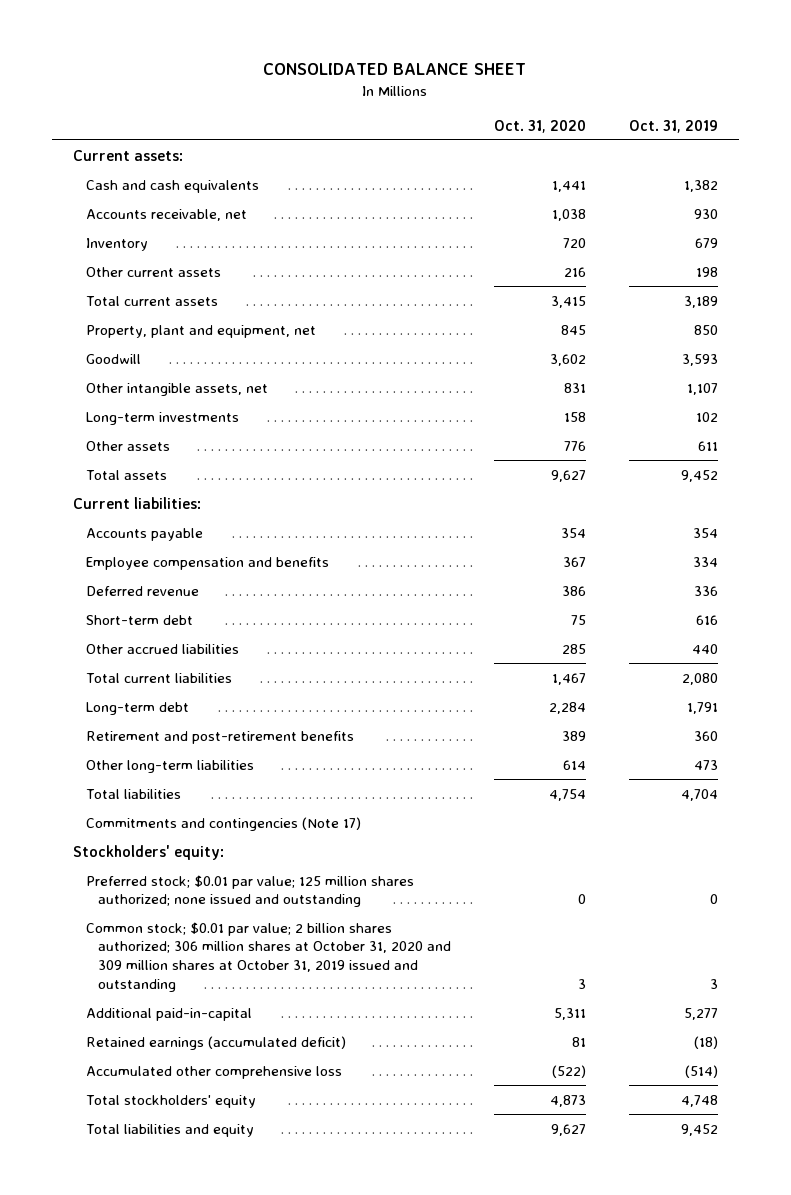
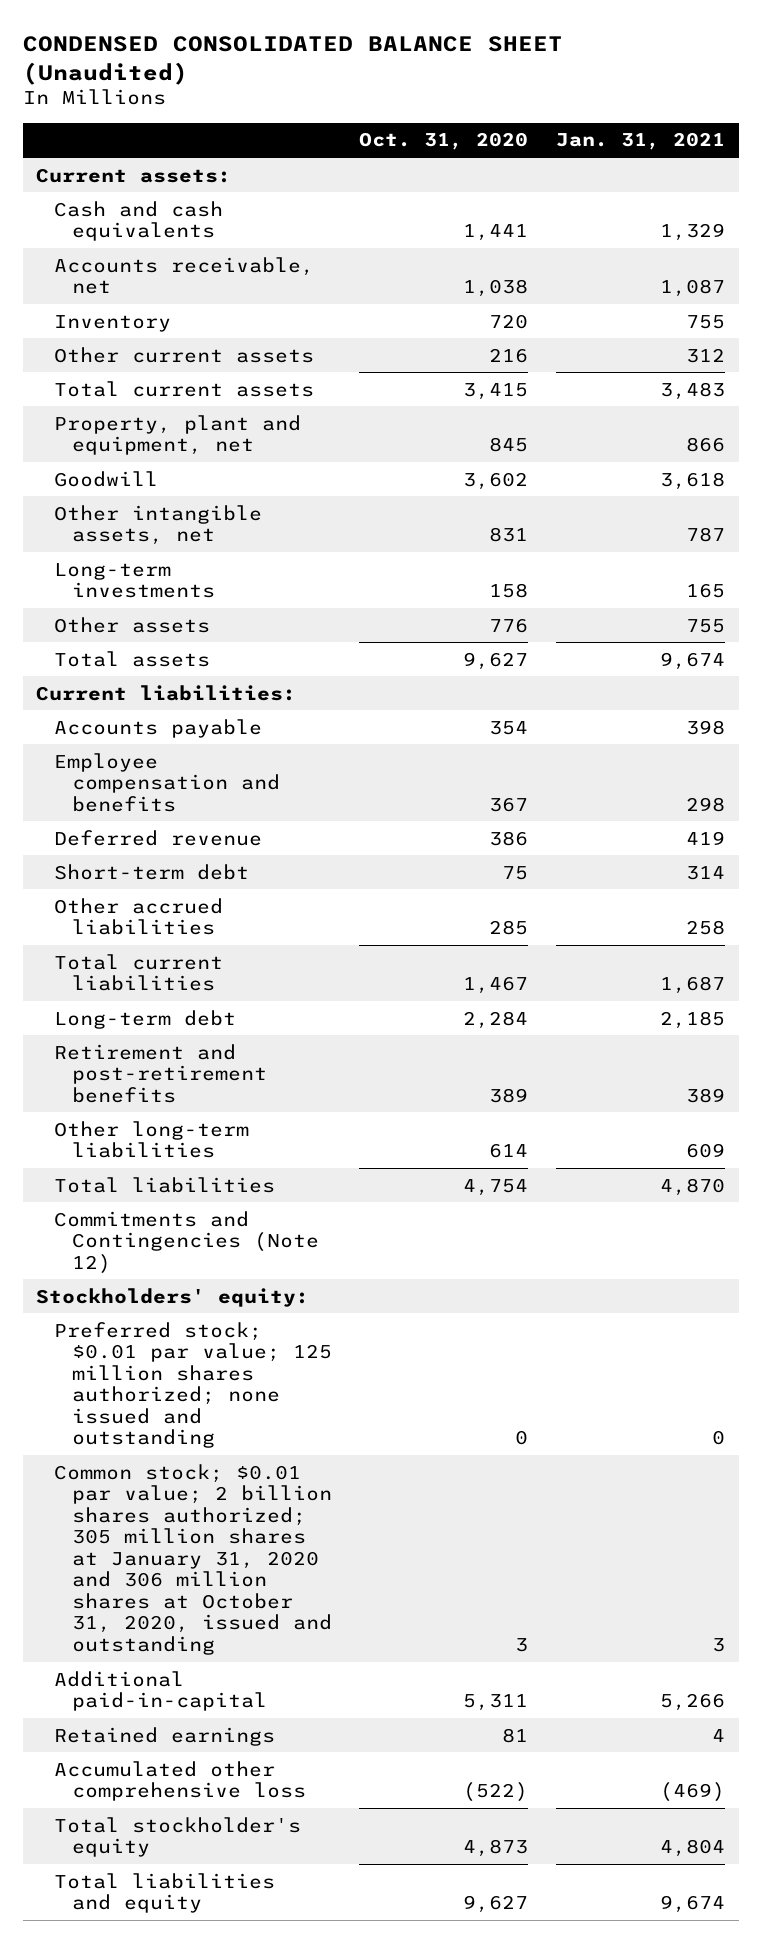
- CONSOLIDATED BALANCE SHEET
+ CONDENSED CONSOLIDATED BALANCE SHEET (Unaudited)
- | Oct. 31, 2020 | Oct. 31, 2019
+ | Oct. 31, 2020 | Jan. 31, 2021
- Commitments and contingencies (Note 17)
+ Commitments and Contingencies (Note 12)
- Common stock; $0.01 par value; 2 billion shares authorized; 306 million shares at October 31, 2020 and 309 million shares at October 31, 2019 issued and outstanding | 3 | 3
+ Common stock; $0.01 par value; 2 billion shares authorized; 305 million shares at January 31, 2020 and 306 million shares at October 31, 2020, issued and outstanding | 3 | 3
- Retained earnings (accumulated deficit) | 81 | (18)
+ Retained earnings | 81 | 4
- Total stockholders' equity | 4,873 | 4,748
+ Total stockholder's equity | 4,873 | 4,804

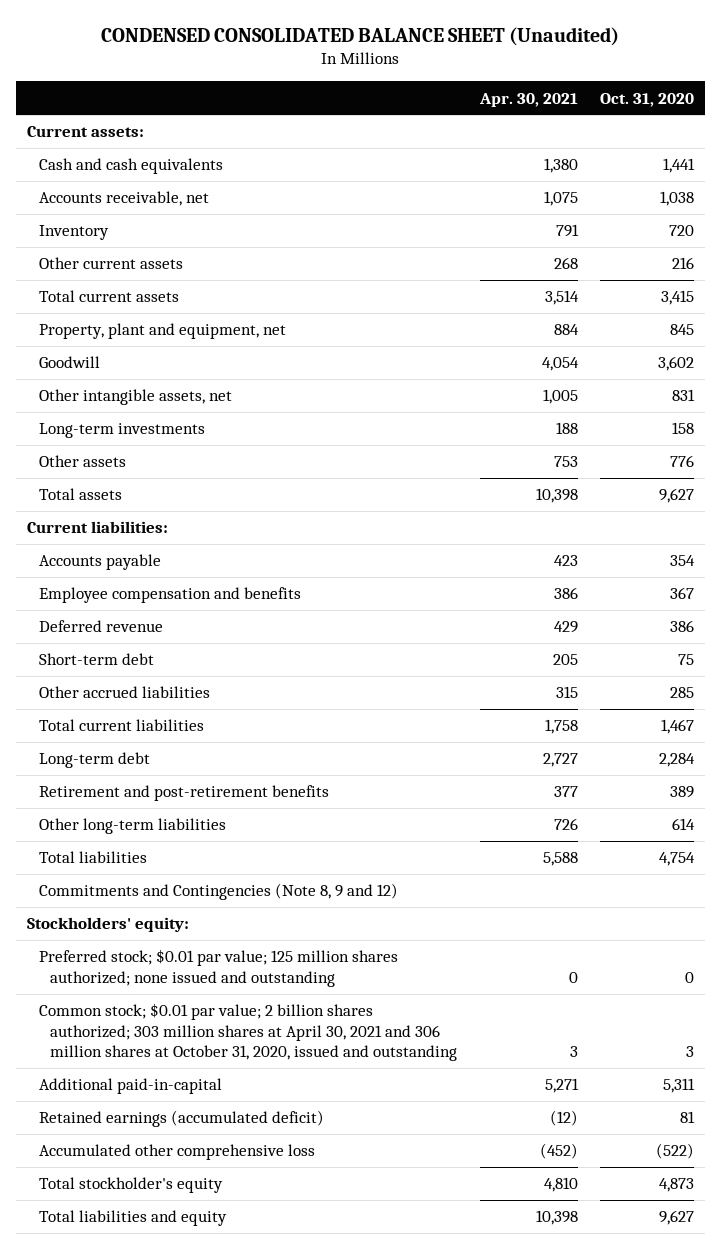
- | Oct. 31, 2020 | Jan. 31, 2021
+ | Apr. 30, 2021 | Oct. 31, 2020
- Commitments and Contingencies (Note 12)
+ Commitments and Contingencies (Note 8, 9 and 12)
- Common stock; $0.01 par value; 2 billion shares authorized; 305 million shares at January 31, 2020 and 306 million shares at October 31, 2020, issued and outstanding | 3 | 3
+ Common stock; $0.01 par value; 2 billion shares authorized; 303 million shares at April 30, 2021 and 306 million shares at October 31, 2020, issued and outstanding | 3 | 3
- Retained earnings | 81 | 4
+ Retained earnings (accumulated deficit) | (12) | 81

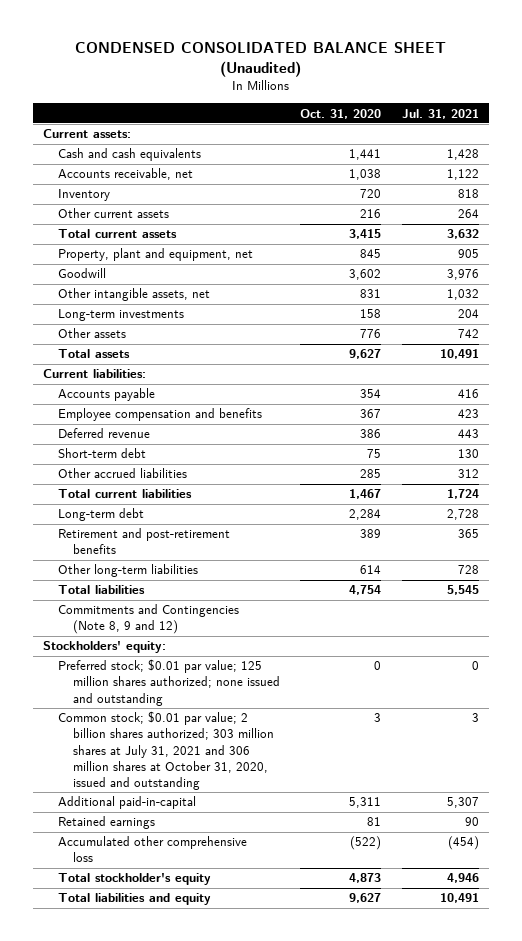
- | Apr. 30, 2021 | Oct. 31, 2020
+ | Oct. 31, 2020 | Jul. 31, 2021
- Common stock; $0.01 par value; 2 billion shares authorized; 303 million shares at April 30, 2021 and 306 million shares at October 31, 2020, issued and outstanding | 3 | 3
+ Common stock; $0.01 par value; 2 billion shares authorized; 303 million shares at July 31, 2021 and 306 million shares at October 31, 2020, issued and outstanding | 3 | 3
- Retained earnings (accumulated deficit) | (12) | 81
+ Retained earnings | 81 | 90

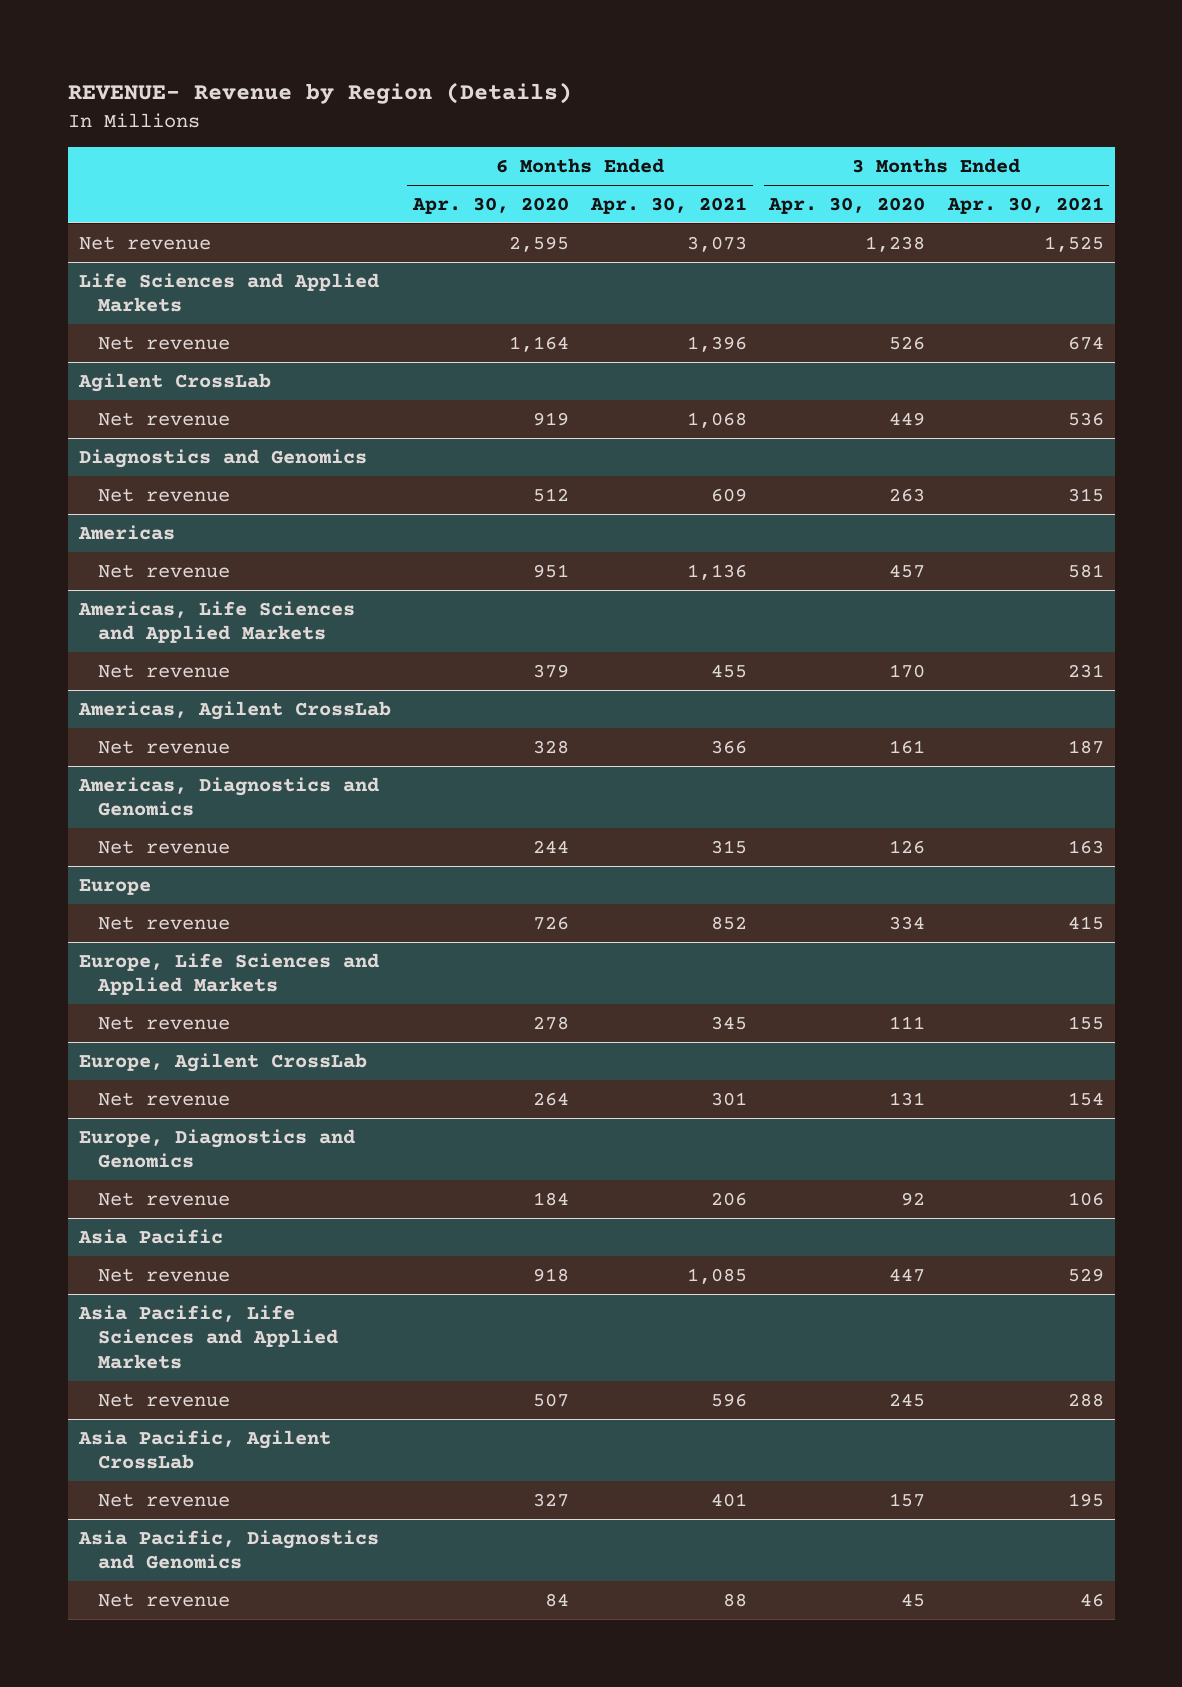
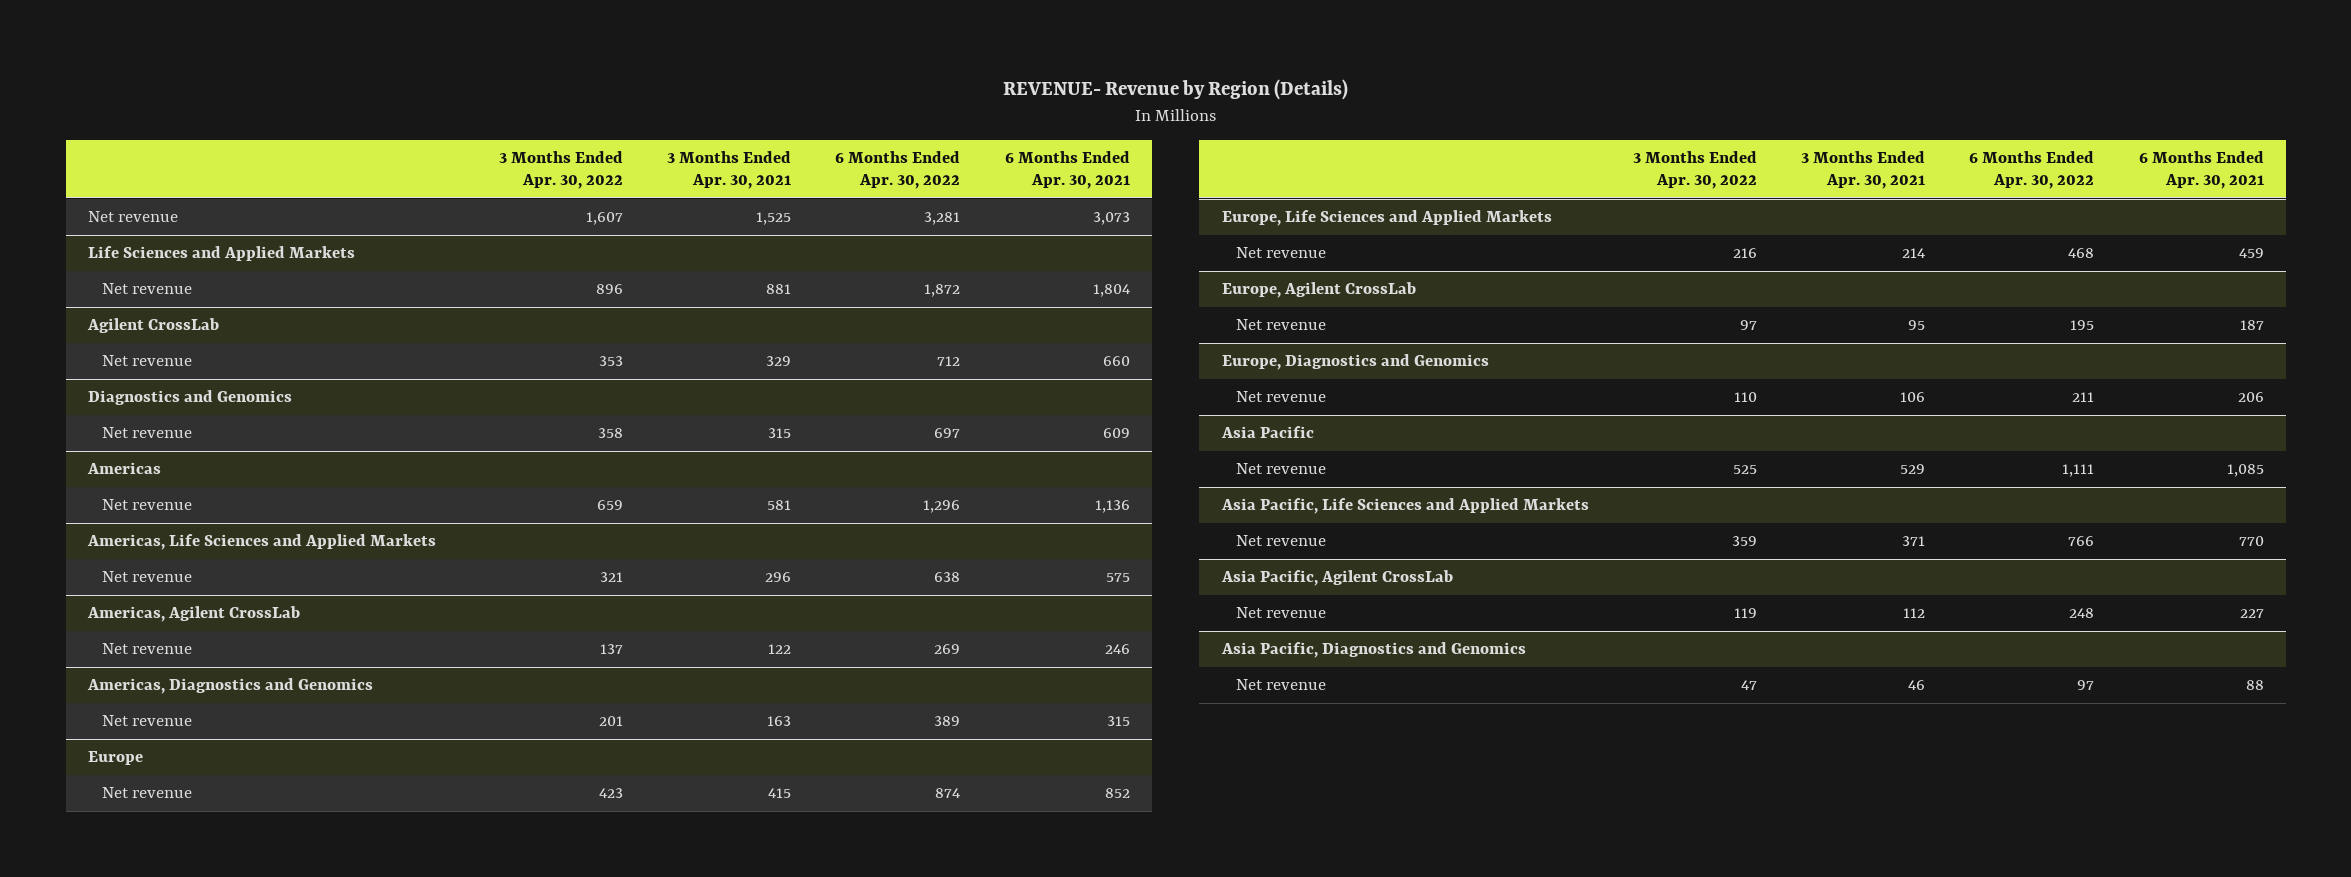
- | 6 Months Ended Apr. 30, 2020 | 6 Months Ended Apr. 30, 2021 | 3 Months Ended Apr. 30, 2020 | 3 Months Ended Apr. 30, 2021
+ | 3 Months Ended Apr. 30, 2022 | 3 Months Ended Apr. 30, 2021 | 6 Months Ended Apr. 30, 2022 | 6 Months Ended Apr. 30, 2021
@ Life Sciences and Applied Markets
- Net revenue | 1,164 | 1,396 | 526 | 674
+ Net revenue | 896 | 881 | 1,872 | 1,804
@ Agilent CrossLab
- Net revenue | 919 | 1,068 | 449 | 536
+ Net revenue | 353 | 329 | 712 | 660
@ Americas, Life Sciences and Applied Markets
- Net revenue | 379 | 455 | 170 | 231
+ Net revenue | 321 | 296 | 638 | 575
@ Americas, Agilent CrossLab
- Net revenue | 328 | 366 | 161 | 187
+ Net revenue | 137 | 122 | 269 | 246
@ Europe, Life Sciences and Applied Markets
- Net revenue | 278 | 345 | 111 | 155
+ Net revenue | 216 | 214 | 468 | 459
@ Europe, Agilent CrossLab
- Net revenue | 264 | 301 | 131 | 154
+ Net revenue | 97 | 95 | 195 | 187
@ Asia Pacific, Life Sciences and Applied Markets
- Net revenue | 507 | 596 | 245 | 288
+ Net revenue | 359 | 371 | 766 | 770
@ Asia Pacific, Agilent CrossLab
- Net revenue | 327 | 401 | 157 | 195
+ Net revenue | 119 | 112 | 248 | 227

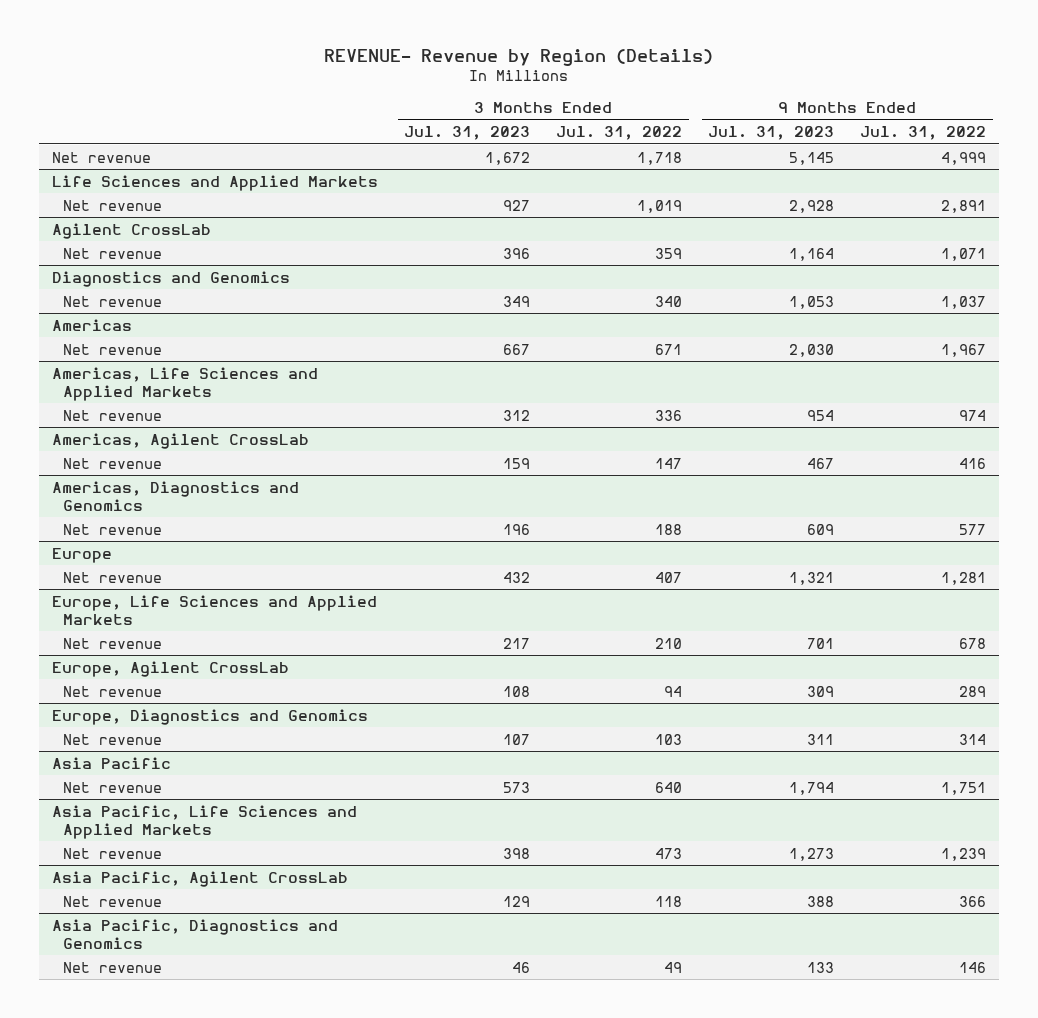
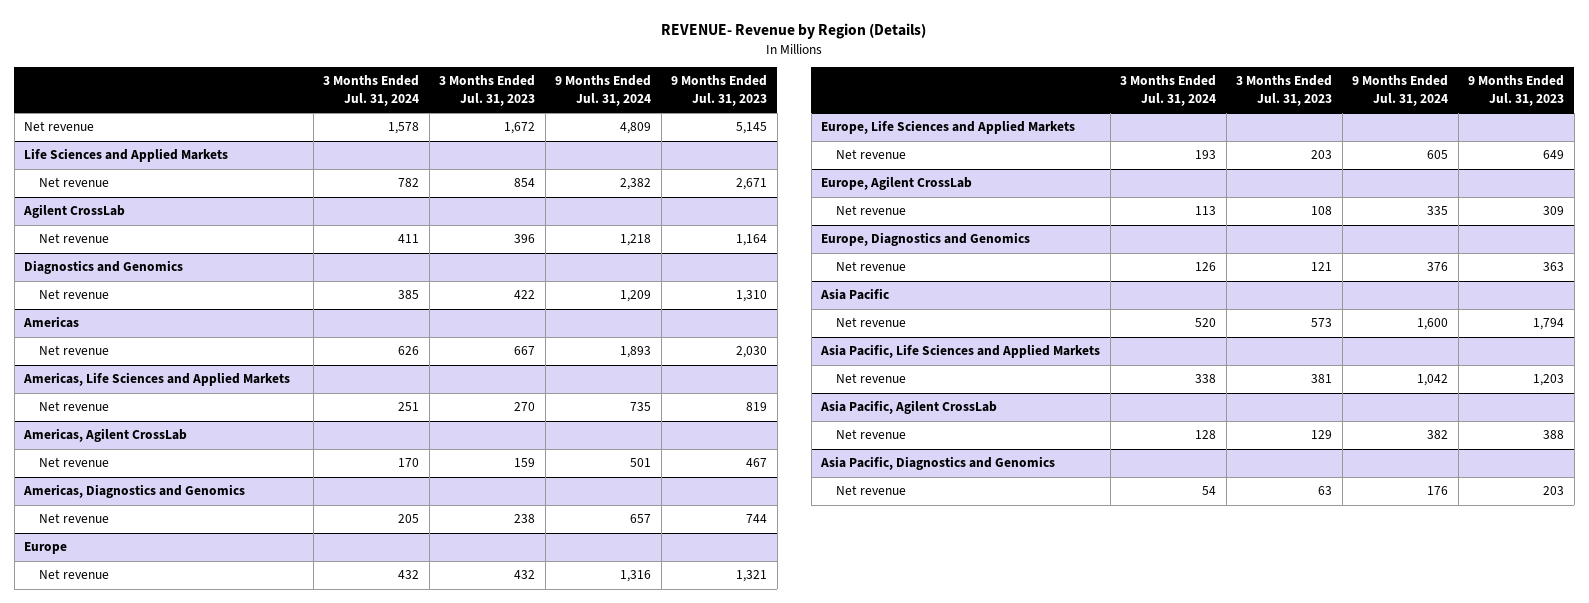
- | 3 Months Ended Jul. 31, 2023 | 3 Months Ended Jul. 31, 2022 | 9 Months Ended Jul. 31, 2023 | 9 Months Ended Jul. 31, 2022
+ | 3 Months Ended Jul. 31, 2024 | 3 Months Ended Jul. 31, 2023 | 9 Months Ended Jul. 31, 2024 | 9 Months Ended Jul. 31, 2023
@ Life Sciences and Applied Markets
- Net revenue | 927 | 1,019 | 2,928 | 2,891
+ Net revenue | 782 | 854 | 2,382 | 2,671
@ Diagnostics and Genomics
- Net revenue | 349 | 340 | 1,053 | 1,037
+ Net revenue | 385 | 422 | 1,209 | 1,310
@ Americas, Life Sciences and Applied Markets
- Net revenue | 312 | 336 | 954 | 974
+ Net revenue | 251 | 270 | 735 | 819
@ Americas, Diagnostics and Genomics
- Net revenue | 196 | 188 | 609 | 577
+ Net revenue | 205 | 238 | 657 | 744
@ Europe, Life Sciences and Applied Markets
- Net revenue | 217 | 210 | 701 | 678
+ Net revenue | 193 | 203 | 605 | 649
@ Europe, Diagnostics and Genomics
- Net revenue | 107 | 103 | 311 | 314
+ Net revenue | 126 | 121 | 376 | 363
@ Asia Pacific, Life Sciences and Applied Markets
- Net revenue | 398 | 473 | 1,273 | 1,239
+ Net revenue | 338 | 381 | 1,042 | 1,203
@ Asia Pacific, Diagnostics and Genomics
- Net revenue | 46 | 49 | 133 | 146
+ Net revenue | 54 | 63 | 176 | 203

